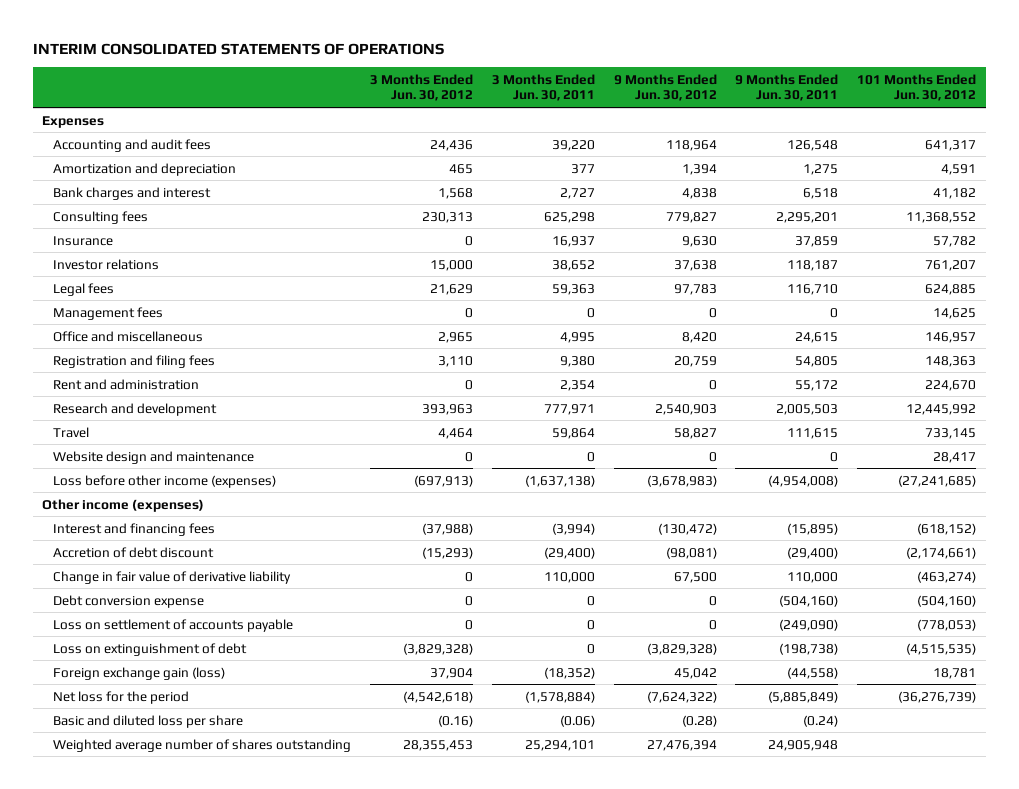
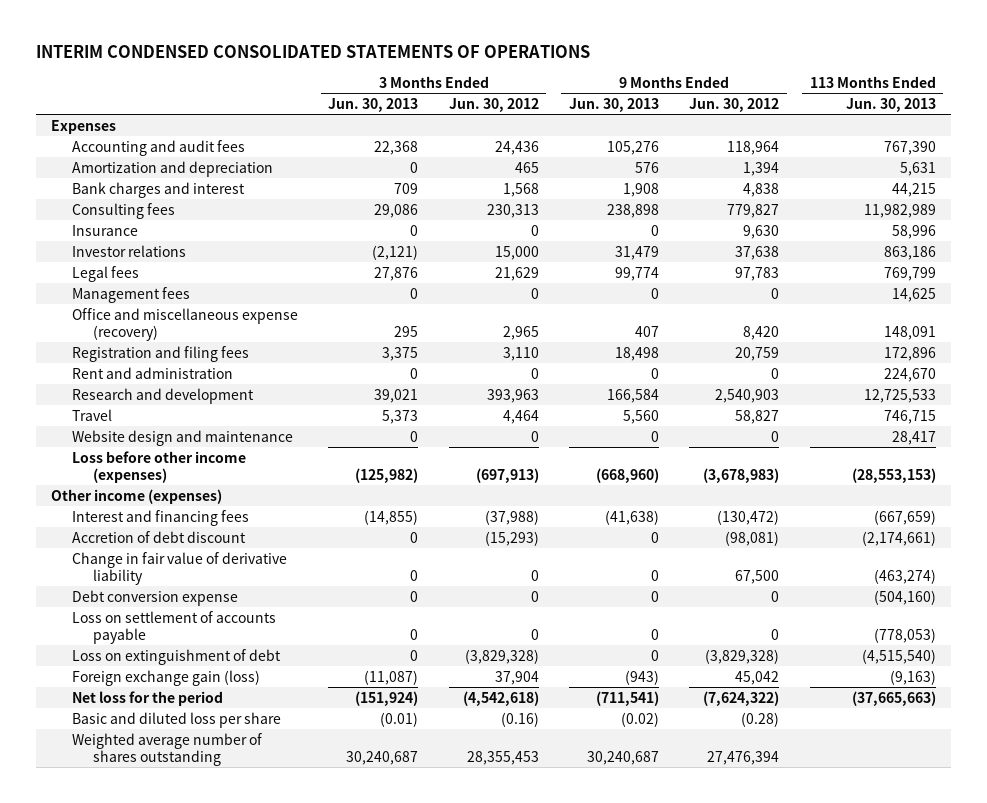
- INTERIM CONSOLIDATED STATEMENTS OF OPERATIONS
+ INTERIM CONDENSED CONSOLIDATED STATEMENTS OF OPERATIONS
- | 3 Months Ended Jun. 30, 2012 | 3 Months Ended Jun. 30, 2011 | 9 Months Ended Jun. 30, 2012 | 9 Months Ended Jun. 30, 2011 | 101 Months Ended Jun. 30, 2012
+ | 3 Months Ended Jun. 30, 2013 | 3 Months Ended Jun. 30, 2012 | 9 Months Ended Jun. 30, 2013 | 9 Months Ended Jun. 30, 2012 | 113 Months Ended Jun. 30, 2013
- Office and miscellaneous | 2,965 | 4,995 | 8,420 | 24,615 | 146,957
+ Office and miscellaneous expense (recovery) | 295 | 2,965 | 407 | 8,420 | 148,091

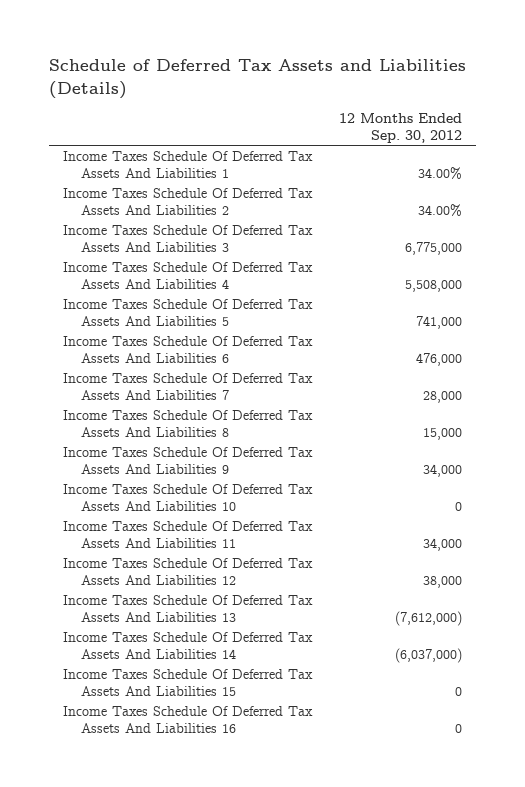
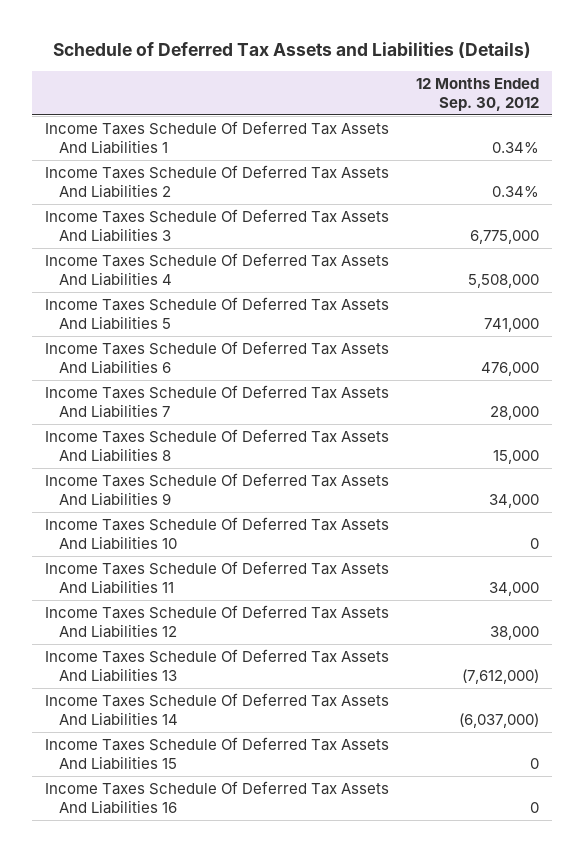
- Income Taxes Schedule Of Deferred Tax Assets And Liabilities 1 | 34.00%
- Income Taxes Schedule Of Deferred Tax Assets And Liabilities 2 | 34.00%
+ Income Taxes Schedule Of Deferred Tax Assets And Liabilities 1 | 0.34%
+ Income Taxes Schedule Of Deferred Tax Assets And Liabilities 2 | 0.34%

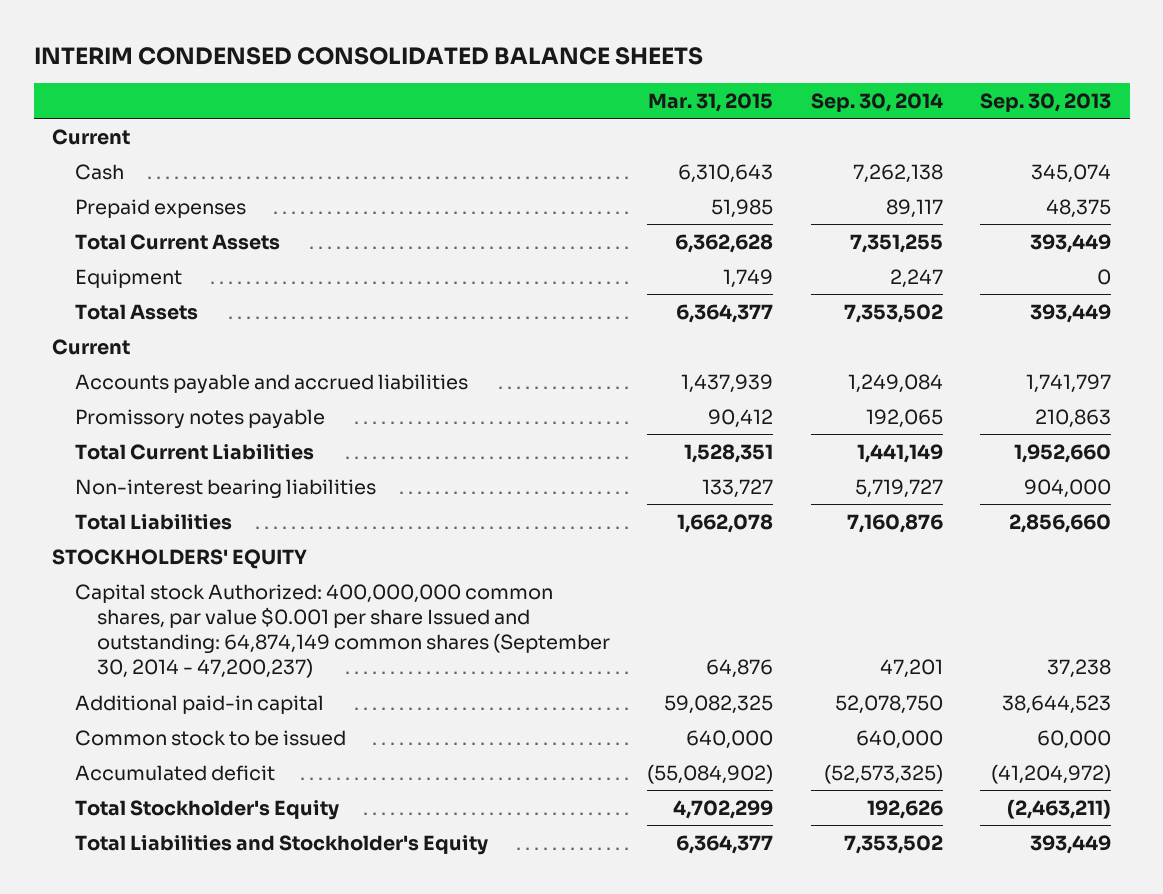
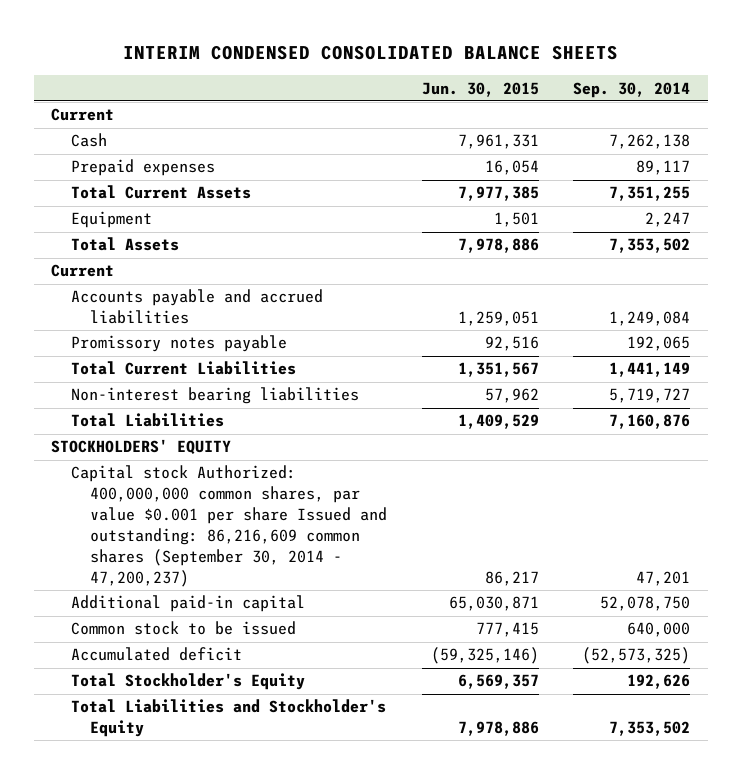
- | Mar. 31, 2015 | Sep. 30, 2014 | Sep. 30, 2013
+ | Jun. 30, 2015 | Sep. 30, 2014
- Capital stock Authorized: 400,000,000 common shares, par value $0.001 per share Issued and outstanding: 64,874,149 common shares (September 30, 2014 - 47,200,237) | 64,876 | 47,201 | 37,238
+ Capital stock Authorized: 400,000,000 common shares, par value $0.001 per share Issued and outstanding: 86,216,609 common shares (September 30, 2014 - 47,200,237) | 86,217 | 47,201

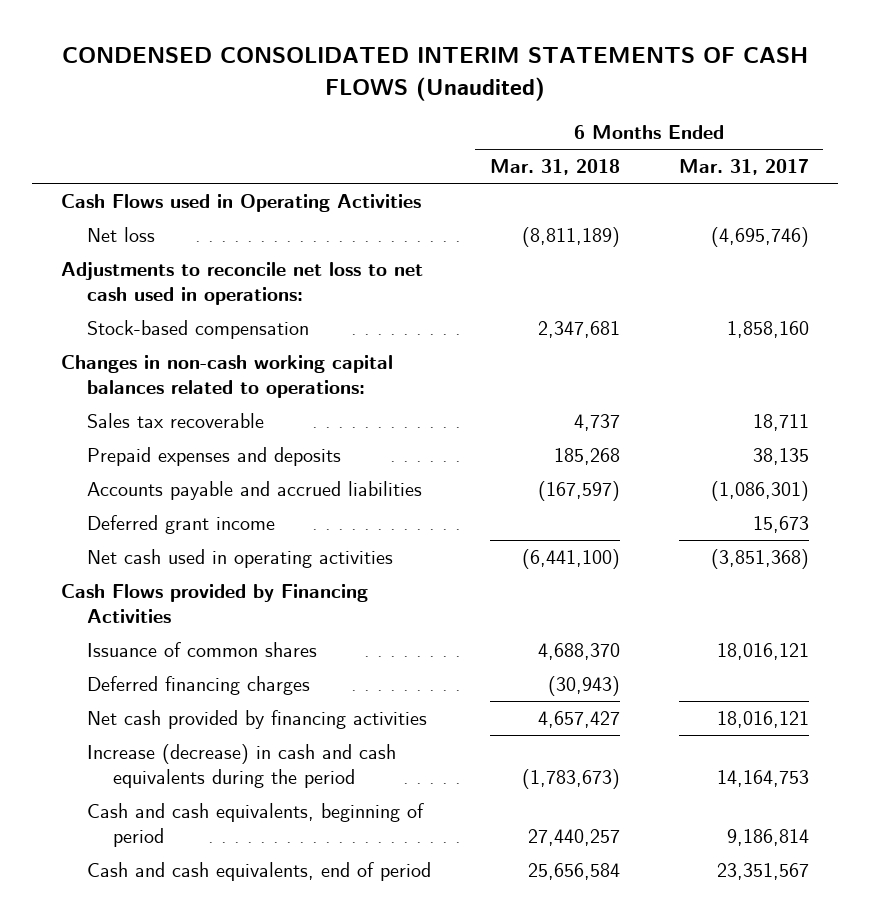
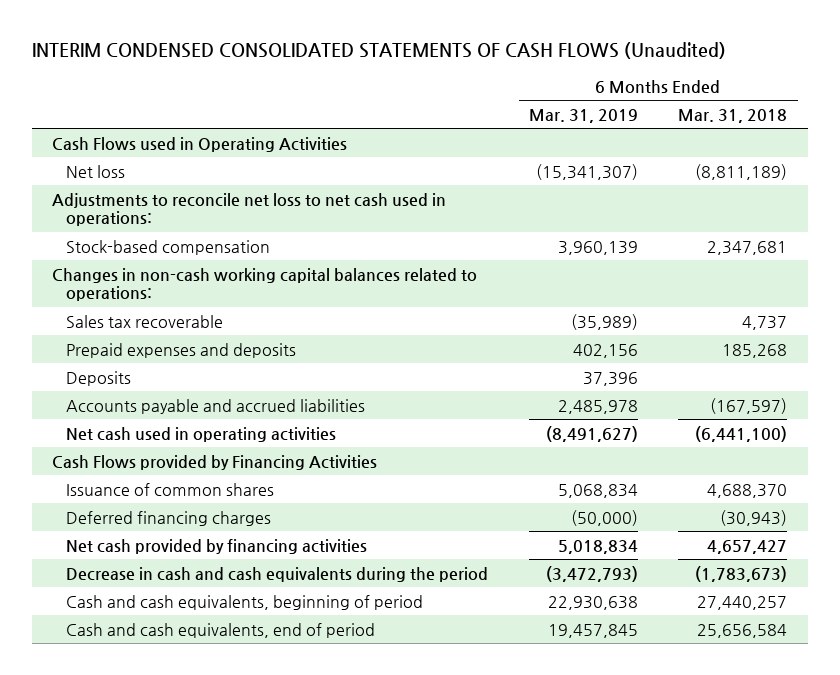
- CONDENSED CONSOLIDATED INTERIM STATEMENTS OF CASH FLOWS (Unaudited)
+ INTERIM CONDENSED CONSOLIDATED STATEMENTS OF CASH FLOWS (Unaudited)
- | 6 Months Ended Mar. 31, 2018 | 6 Months Ended Mar. 31, 2017
+ | 6 Months Ended Mar. 31, 2019 | 6 Months Ended Mar. 31, 2018
+ Deposits | 37,396 |
- Deferred grant income | | 15,673
- Increase (decrease) in cash and cash equivalents during the period | (1,783,673) | 14,164,753
+ Decrease in cash and cash equivalents during the period | (3,472,793) | (1,783,673)

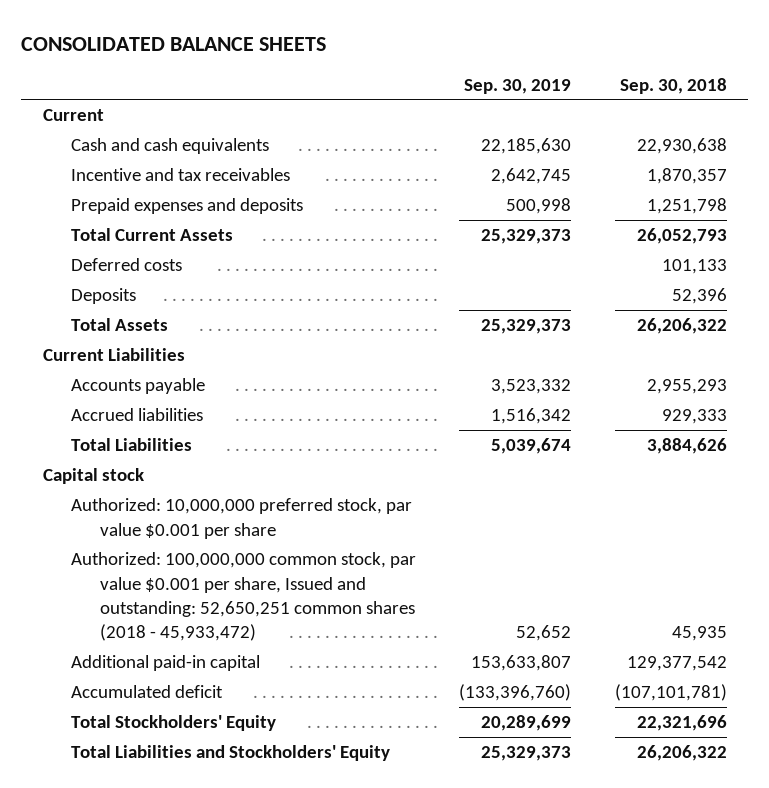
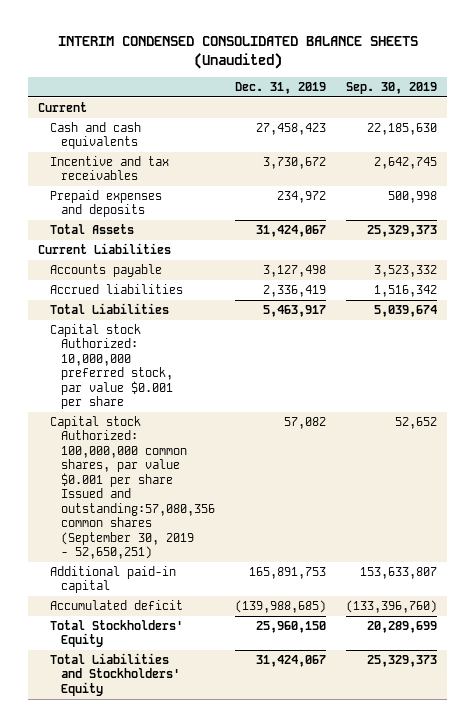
- CONSOLIDATED BALANCE SHEETS
+ INTERIM CONDENSED CONSOLIDATED BALANCE SHEETS (Unaudited)
- | Sep. 30, 2019 | Sep. 30, 2018
+ | Dec. 31, 2019 | Sep. 30, 2019
- Total Current Assets | 25,329,373 | 26,052,793
- Deferred costs | | 101,133
- Deposits | | 52,396
- Capital stock
- Authorized: 10,000,000 preferred stock, par value $0.001 per share
- Authorized: 100,000,000 common stock, par value $0.001 per share, Issued and outstanding: 52,650,251 common shares (2018 - 45,933,472) | 52,652 | 45,935
+ Capital stock Authorized: 10,000,000 preferred stock, par value $0.001 per share
+ Capital stock Authorized: 100,000,000 common shares, par value $0.001 per share Issued and outstanding:57,080,356 common shares (September 30, 2019 - 52,650,251) | 57,082 | 52,652

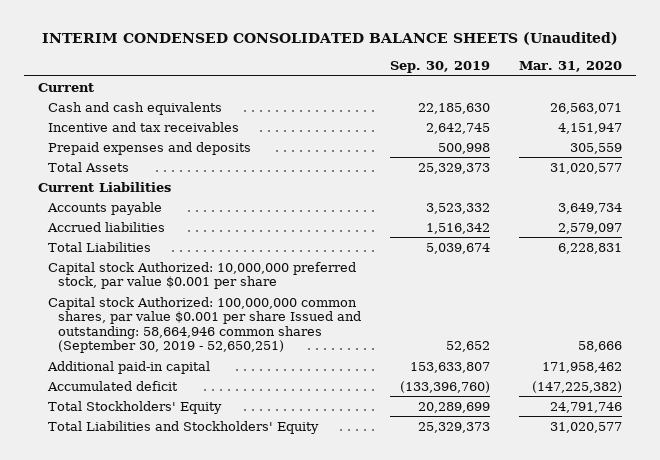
- | Dec. 31, 2019 | Sep. 30, 2019
+ | Sep. 30, 2019 | Mar. 31, 2020
- Capital stock Authorized: 100,000,000 common shares, par value $0.001 per share Issued and outstanding:57,080,356 common shares (September 30, 2019 - 52,650,251) | 57,082 | 52,652
+ Capital stock Authorized: 100,000,000 common shares, par value $0.001 per share Issued and outstanding: 58,664,946 common shares (September 30, 2019 - 52,650,251) | 52,652 | 58,666

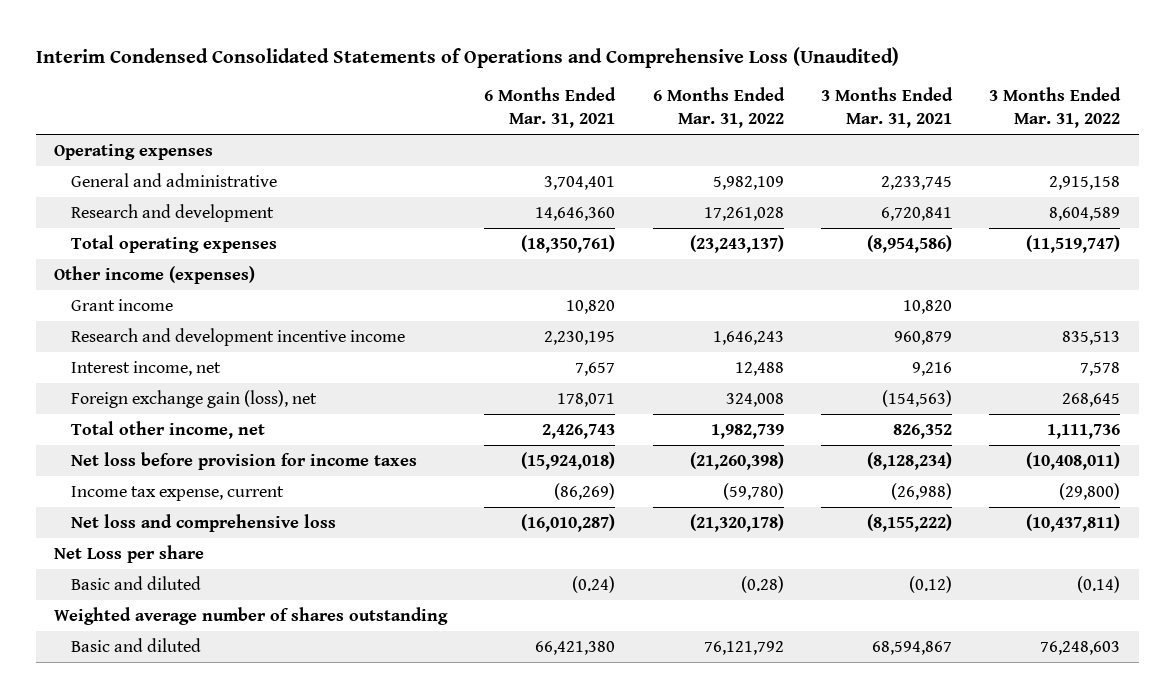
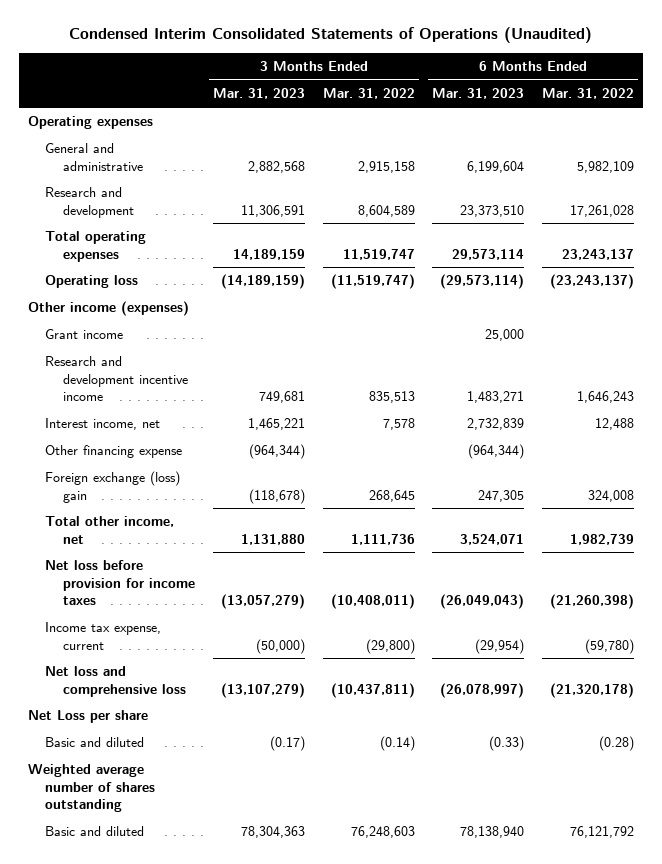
- Interim Condensed Consolidated Statements of Operations and Comprehensive Loss (Unaudited)
+ Condensed Interim Consolidated Statements of Operations (Unaudited)
- | 6 Months Ended Mar. 31, 2021 | 6 Months Ended Mar. 31, 2022 | 3 Months Ended Mar. 31, 2021 | 3 Months Ended Mar. 31, 2022
+ | 3 Months Ended Mar. 31, 2023 | 3 Months Ended Mar. 31, 2022 | 6 Months Ended Mar. 31, 2023 | 6 Months Ended Mar. 31, 2022
- Total operating expenses | (18,350,761) | (23,243,137) | (8,954,586) | (11,519,747)
+ Total operating expenses | 14,189,159 | 11,519,747 | 29,573,114 | 23,243,137
+ Operating loss | (14,189,159) | (11,519,747) | (29,573,114) | (23,243,137)
- Foreign exchange gain (loss), net | 178,071 | 324,008 | (154,563) | 268,645
+ Other financing expense | (964,344) | | (964,344) |
+ Foreign exchange (loss) gain | (118,678) | 268,645 | 247,305 | 324,008

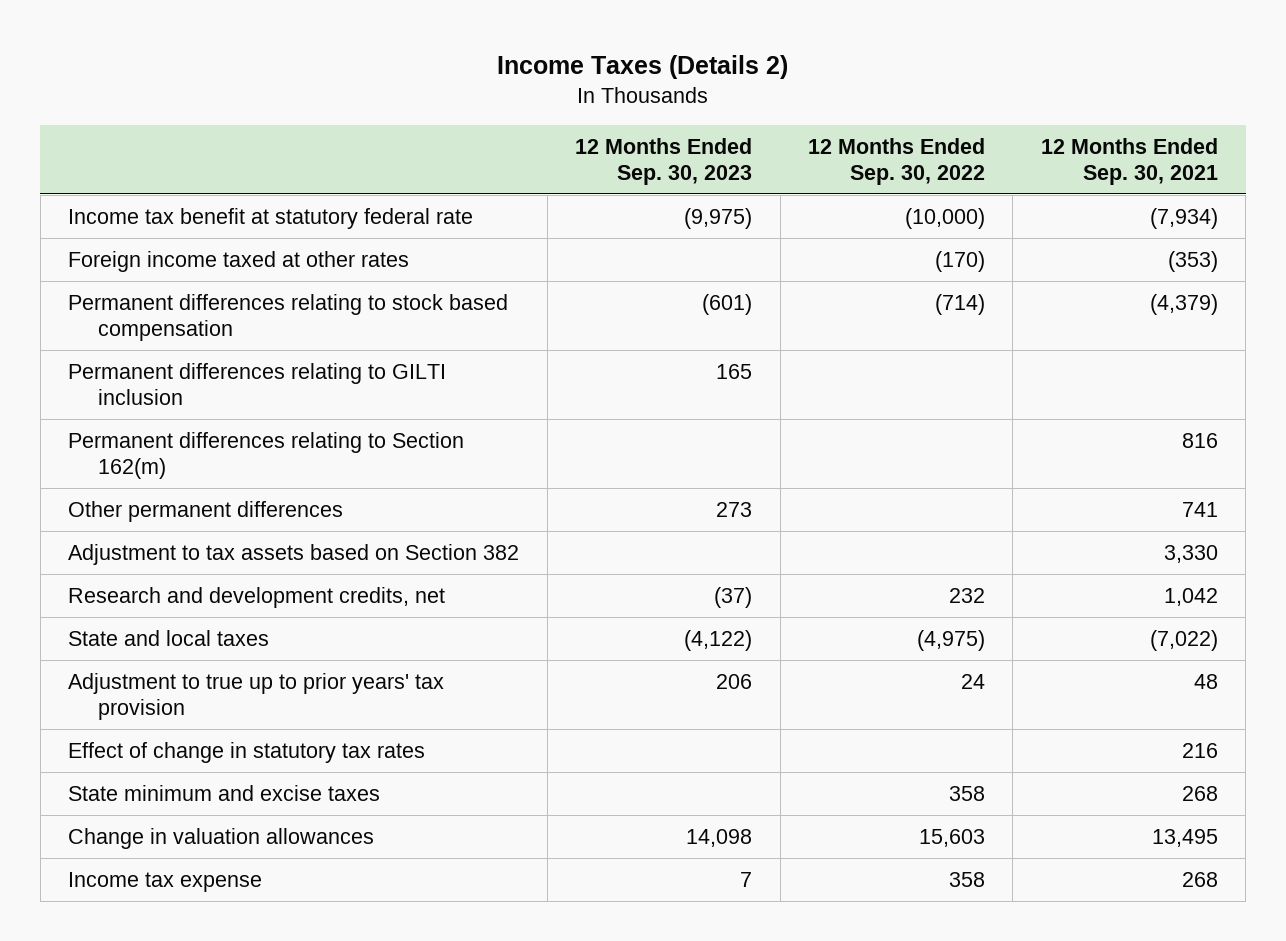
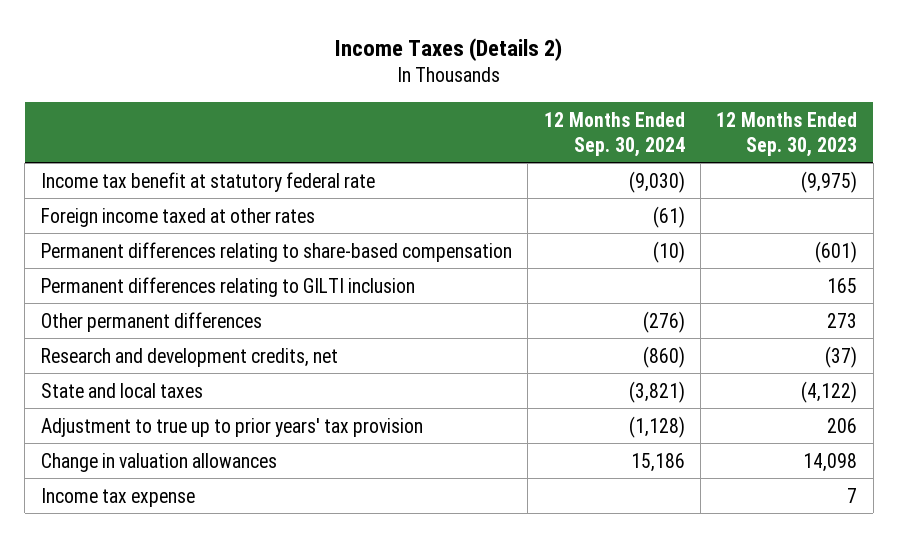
- | 12 Months Ended Sep. 30, 2023 | 12 Months Ended Sep. 30, 2022 | 12 Months Ended Sep. 30, 2021
+ | 12 Months Ended Sep. 30, 2024 | 12 Months Ended Sep. 30, 2023
- Permanent differences relating to stock based compensation | (601) | (714) | (4,379)
+ Permanent differences relating to share-based compensation | (10) | (601)
- Permanent differences relating to Section 162(m) | | | 816
- Adjustment to tax assets based on Section 382 | | | 3,330
- Effect of change in statutory tax rates | | | 216
- State minimum and excise taxes | | 358 | 268

